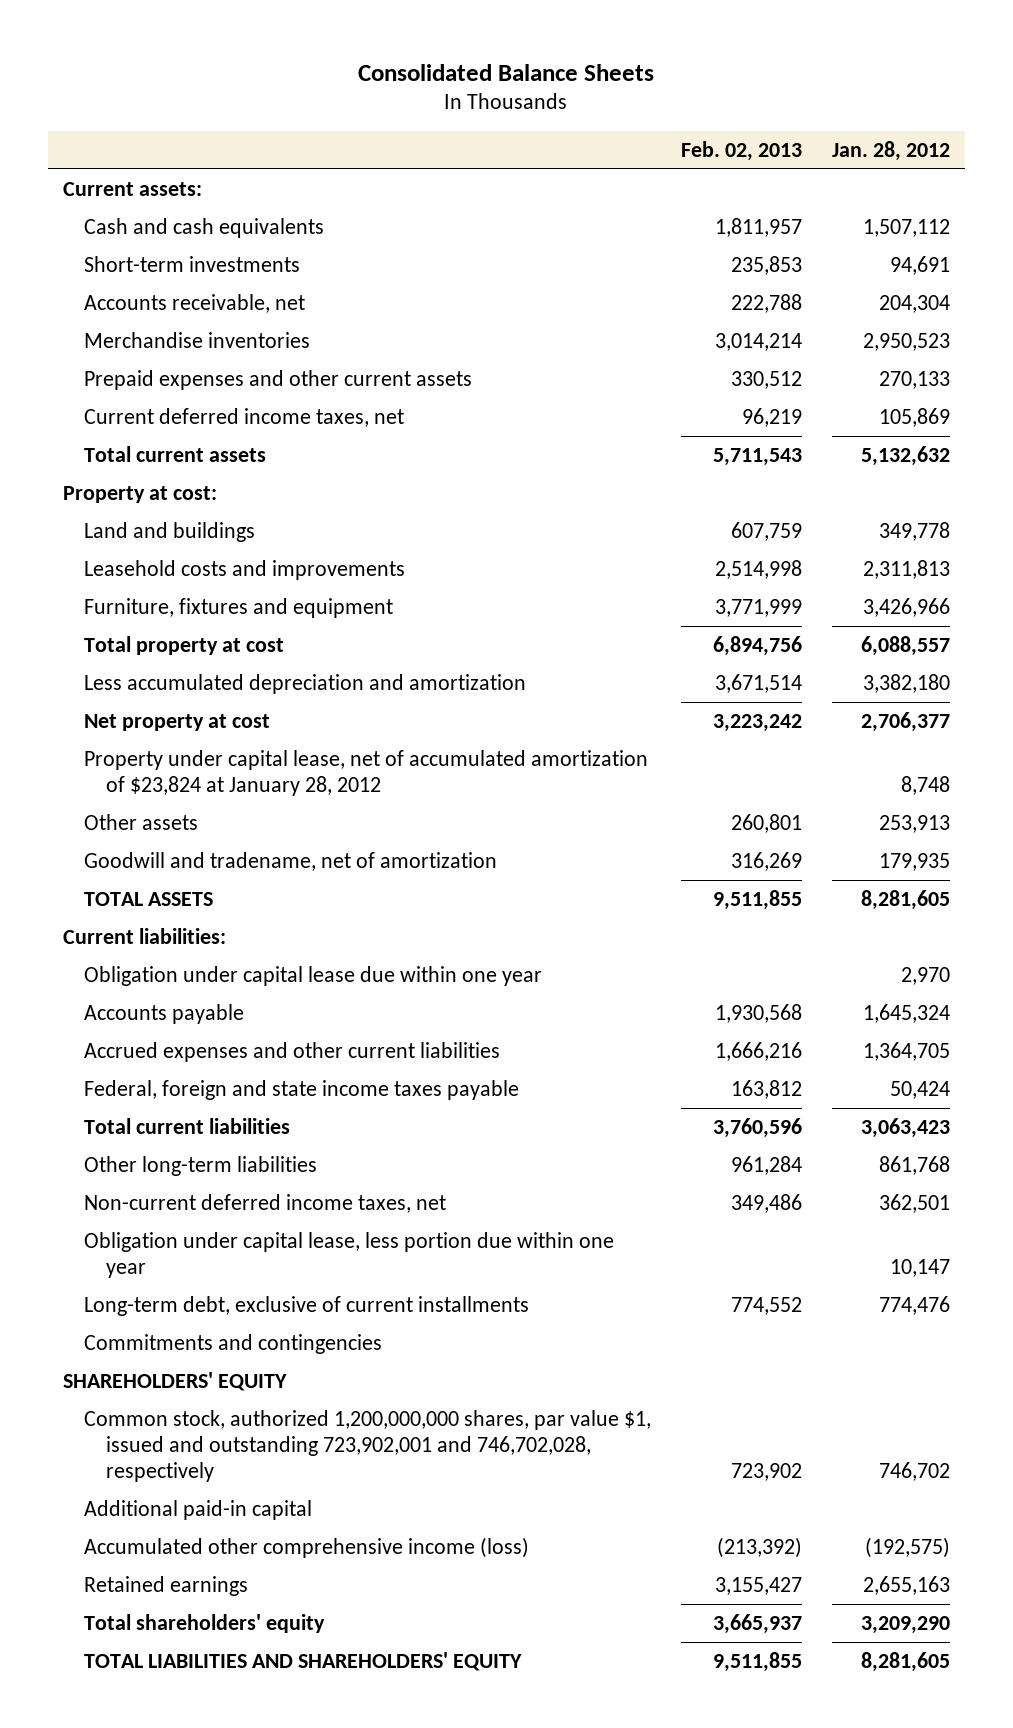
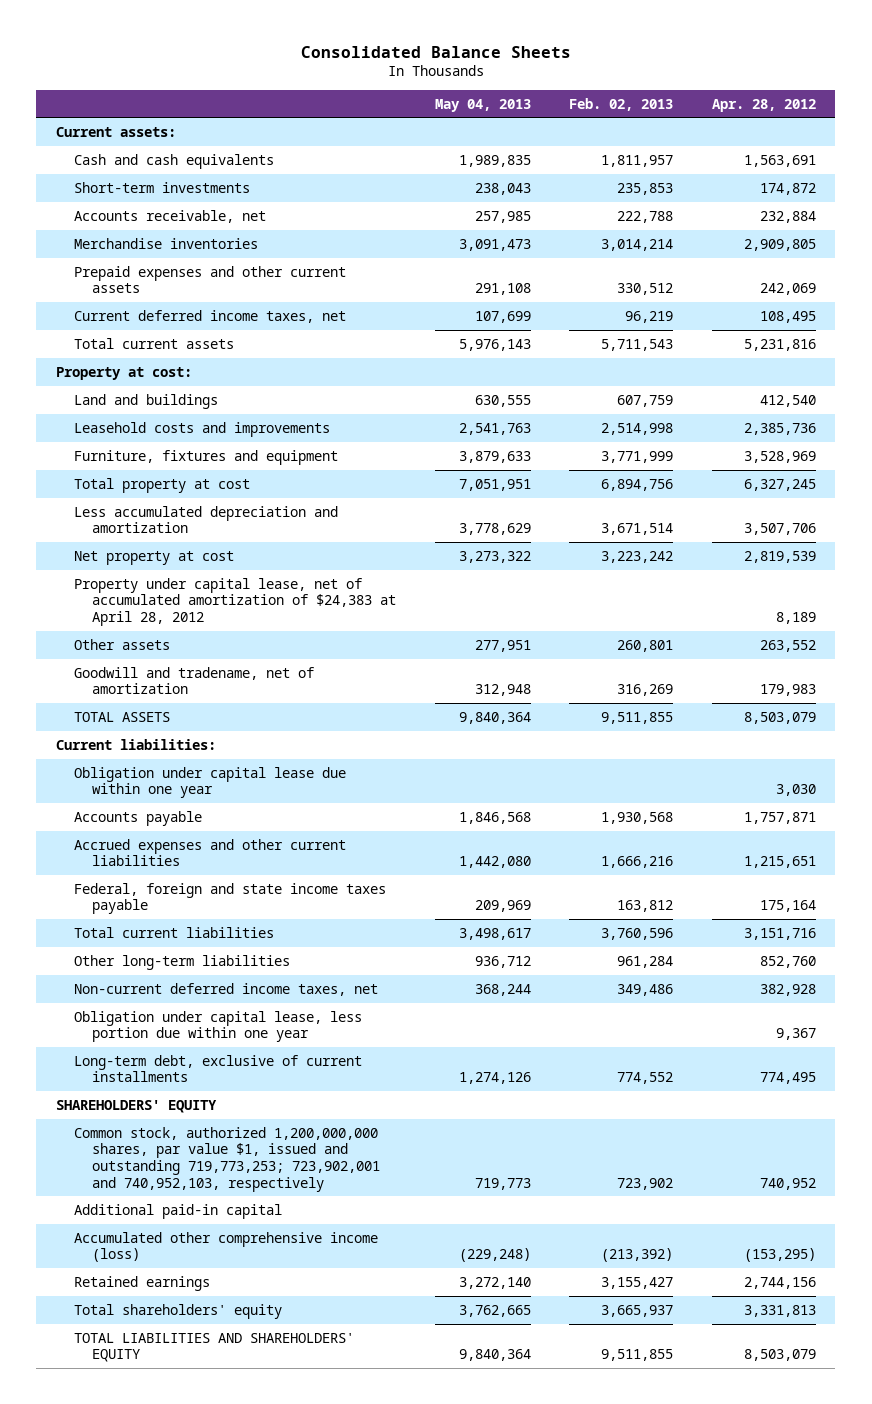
- | Feb. 02, 2013 | Jan. 28, 2012
+ | May 04, 2013 | Feb. 02, 2013 | Apr. 28, 2012
- Property under capital lease, net of accumulated amortization of $23,824 at January 28, 2012 | | 8,748
+ Property under capital lease, net of accumulated amortization of $24,383 at April 28, 2012 | | | 8,189
- Commitments and contingencies
- Common stock, authorized 1,200,000,000 shares, par value $1, issued and outstanding 723,902,001 and 746,702,028, respectively | 723,902 | 746,702
+ Common stock, authorized 1,200,000,000 shares, par value $1, issued and outstanding 719,773,253; 723,902,001 and 740,952,103, respectively | 719,773 | 723,902 | 740,952

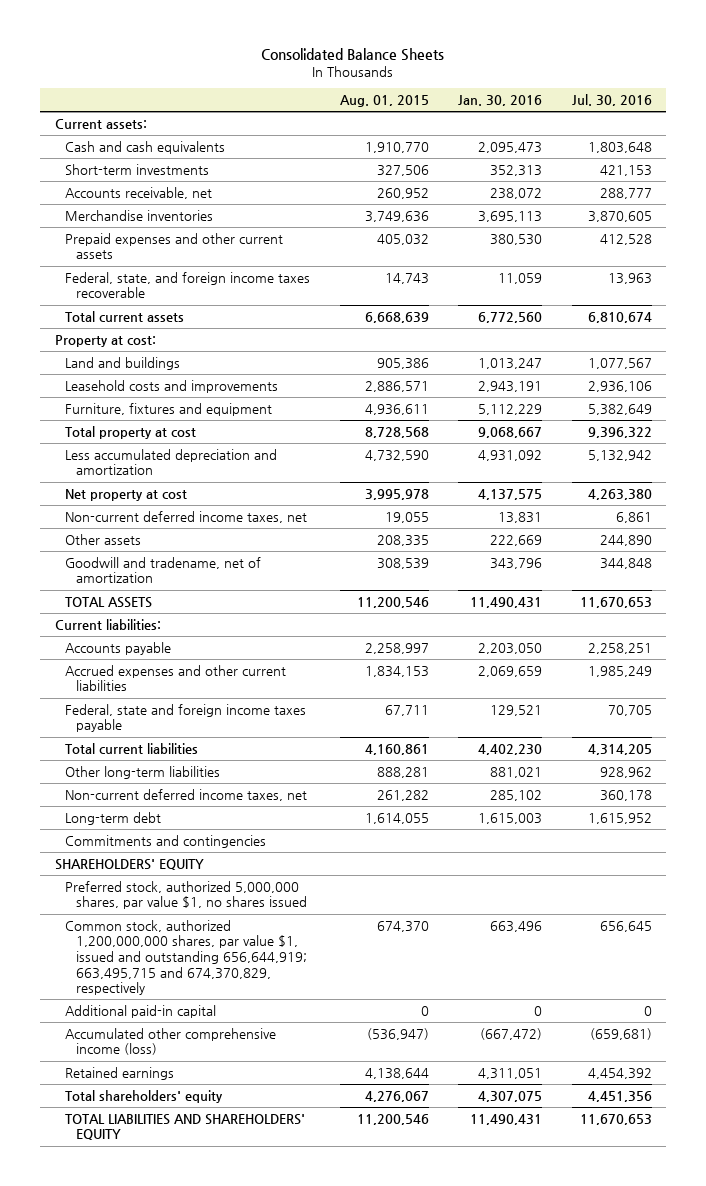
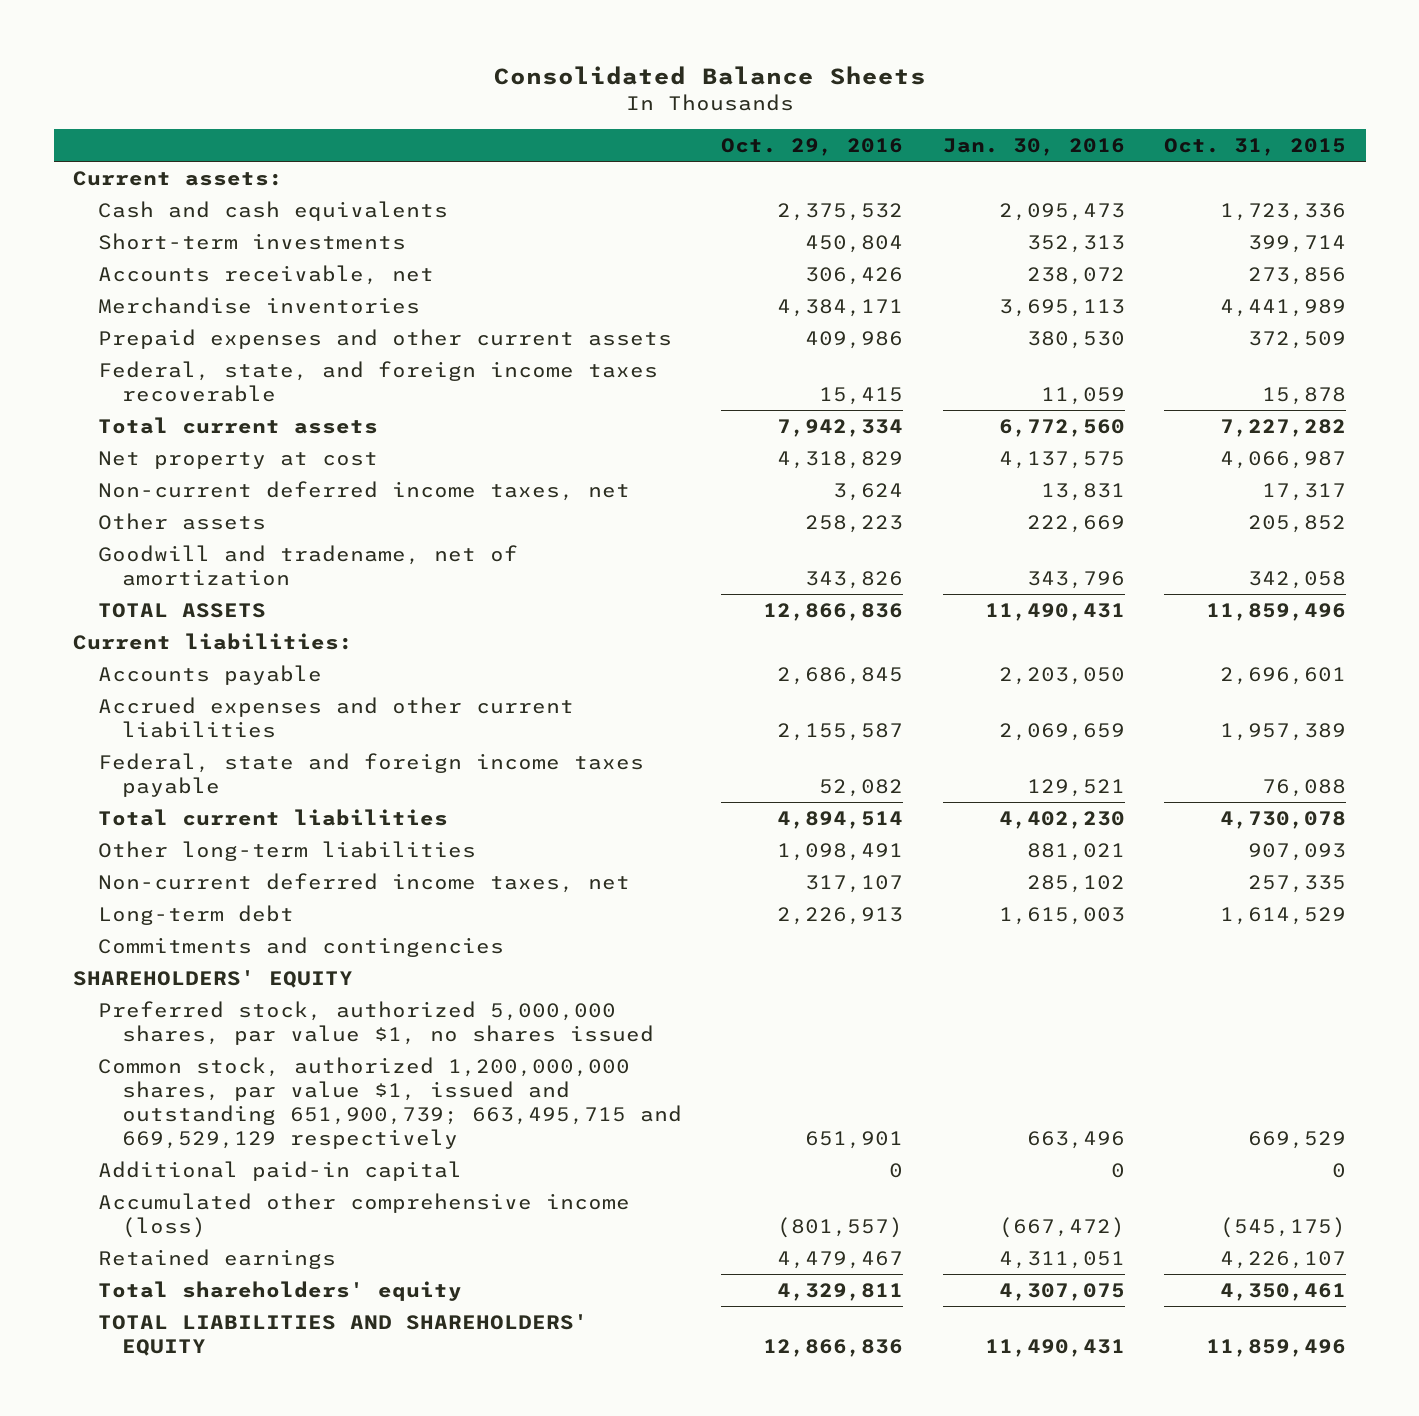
- | Aug. 01, 2015 | Jan. 30, 2016 | Jul. 30, 2016
+ | Oct. 29, 2016 | Jan. 30, 2016 | Oct. 31, 2015
- Property at cost:
- Land and buildings | 905,386 | 1,013,247 | 1,077,567
- Leasehold costs and improvements | 2,886,571 | 2,943,191 | 2,936,106
- Furniture, fixtures and equipment | 4,936,611 | 5,112,229 | 5,382,649
- Total property at cost | 8,728,568 | 9,068,667 | 9,396,322
- Less accumulated depreciation and amortization | 4,732,590 | 4,931,092 | 5,132,942
- Common stock, authorized 1,200,000,000 shares, par value $1, issued and outstanding 656,644,919; 663,495,715 and 674,370,829, respectively | 674,370 | 663,496 | 656,645
+ Common stock, authorized 1,200,000,000 shares, par value $1, issued and outstanding 651,900,739; 663,495,715 and 669,529,129 respectively | 651,901 | 663,496 | 669,529

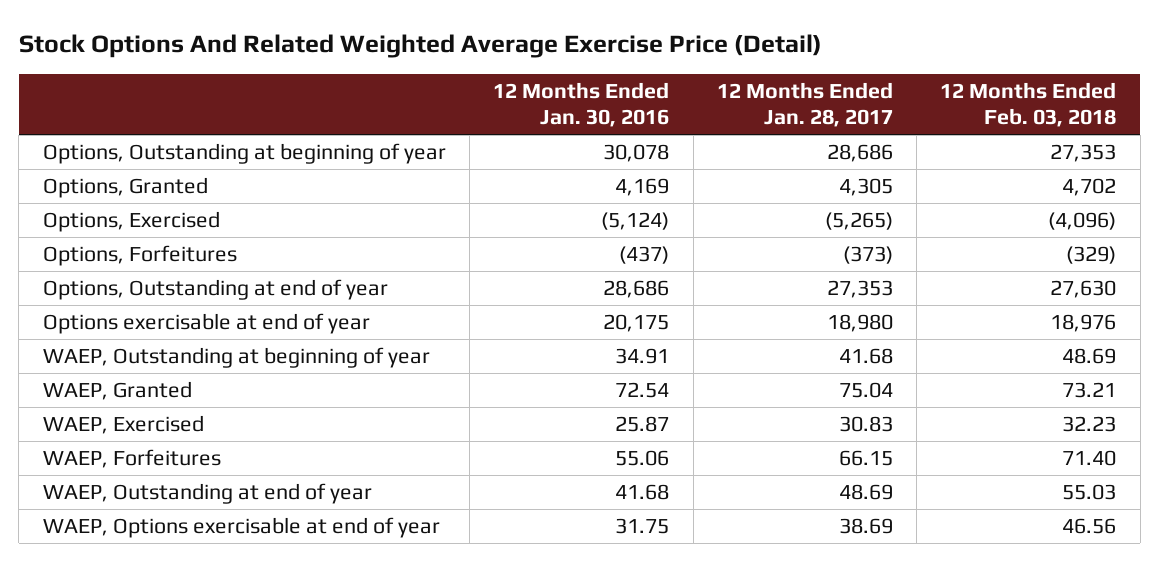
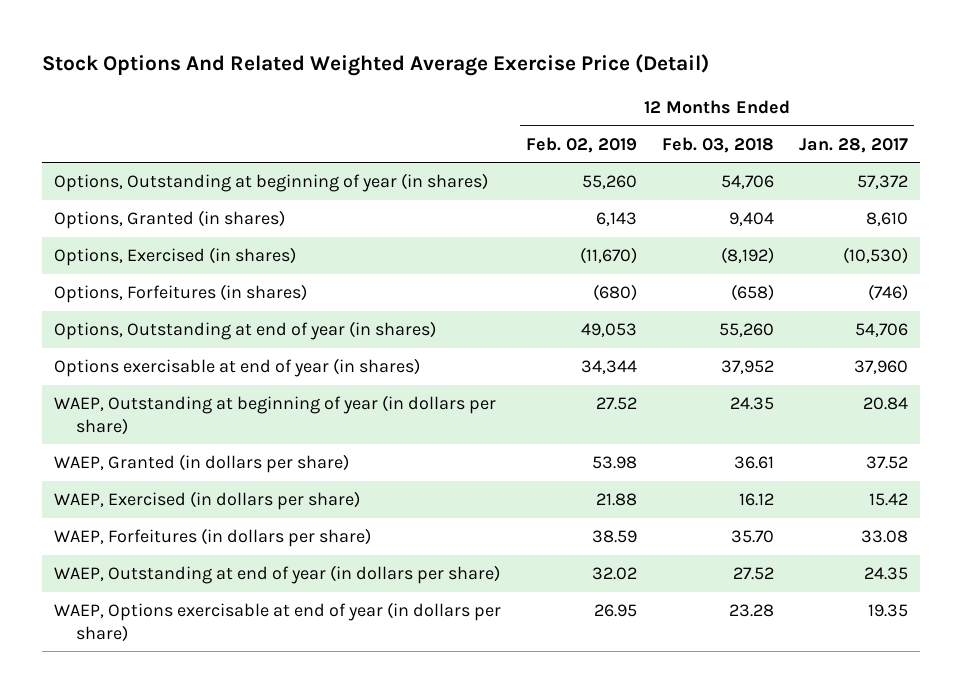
- | 12 Months Ended Jan. 30, 2016 | 12 Months Ended Jan. 28, 2017 | 12 Months Ended Feb. 03, 2018
+ | 12 Months Ended Feb. 02, 2019 | 12 Months Ended Feb. 03, 2018 | 12 Months Ended Jan. 28, 2017
- Options, Outstanding at beginning of year | 30,078 | 28,686 | 27,353
- Options, Granted | 4,169 | 4,305 | 4,702
- Options, Exercised | (5,124) | (5,265) | (4,096)
- Options, Forfeitures | (437) | (373) | (329)
- Options, Outstanding at end of year | 28,686 | 27,353 | 27,630
- Options exercisable at end of year | 20,175 | 18,980 | 18,976
- WAEP, Outstanding at beginning of year | 34.91 | 41.68 | 48.69
- WAEP, Granted | 72.54 | 75.04 | 73.21
- WAEP, Exercised | 25.87 | 30.83 | 32.23
- WAEP, Forfeitures | 55.06 | 66.15 | 71.40
- WAEP, Outstanding at end of year | 41.68 | 48.69 | 55.03
- WAEP, Options exercisable at end of year | 31.75 | 38.69 | 46.56
+ Options, Outstanding at beginning of year (in shares) | 55,260 | 54,706 | 57,372
+ Options, Granted (in shares) | 6,143 | 9,404 | 8,610
+ Options, Exercised (in shares) | (11,670) | (8,192) | (10,530)
+ Options, Forfeitures (in shares) | (680) | (658) | (746)
+ Options, Outstanding at end of year (in shares) | 49,053 | 55,260 | 54,706
+ Options exercisable at end of year (in shares) | 34,344 | 37,952 | 37,960
+ WAEP, Outstanding at beginning of year (in dollars per share) | 27.52 | 24.35 | 20.84
+ WAEP, Granted (in dollars per share) | 53.98 | 36.61 | 37.52
+ WAEP, Exercised (in dollars per share) | 21.88 | 16.12 | 15.42
+ WAEP, Forfeitures (in dollars per share) | 38.59 | 35.70 | 33.08
+ WAEP, Outstanding at end of year (in dollars per share) | 32.02 | 27.52 | 24.35
+ WAEP, Options exercisable at end of year (in dollars per share) | 26.95 | 23.28 | 19.35

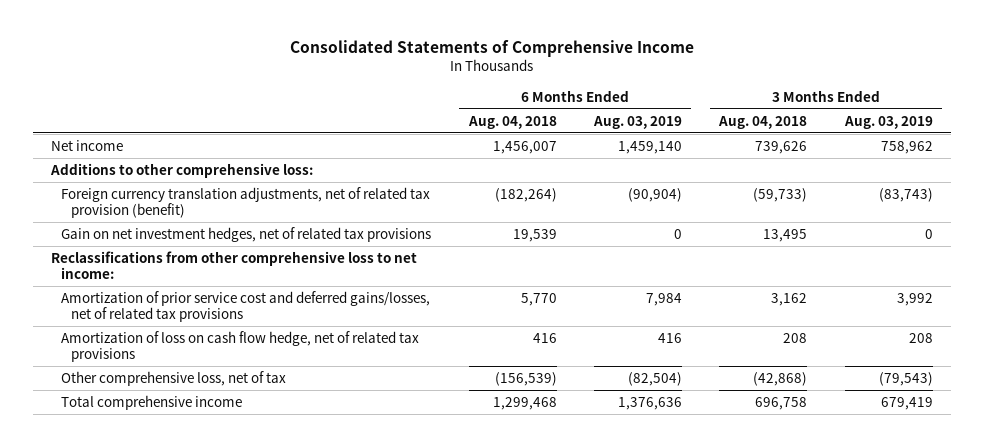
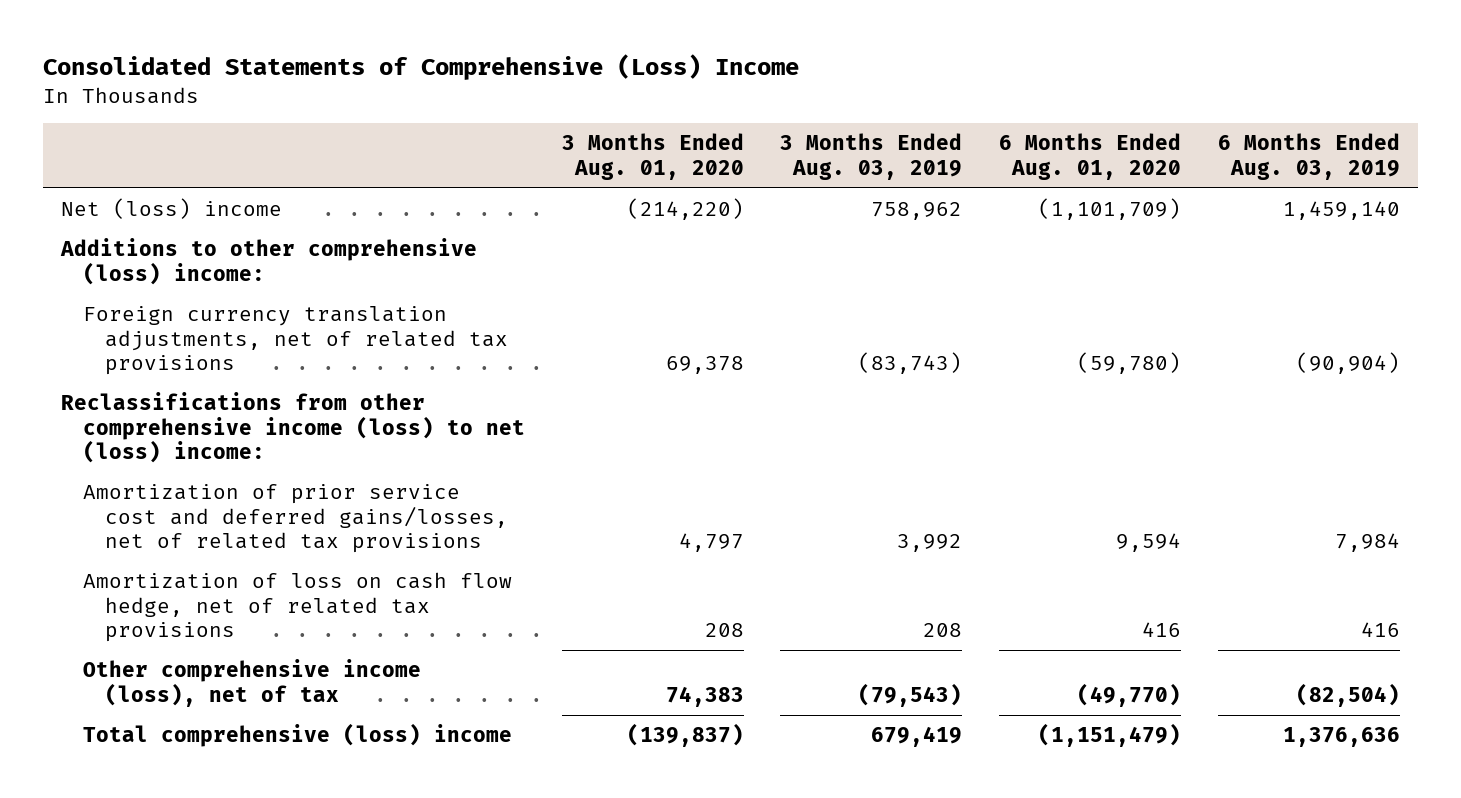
- Consolidated Statements of Comprehensive Income
+ Consolidated Statements of Comprehensive (Loss) Income
- | 6 Months Ended Aug. 04, 2018 | 6 Months Ended Aug. 03, 2019 | 3 Months Ended Aug. 04, 2018 | 3 Months Ended Aug. 03, 2019
+ | 3 Months Ended Aug. 01, 2020 | 3 Months Ended Aug. 03, 2019 | 6 Months Ended Aug. 01, 2020 | 6 Months Ended Aug. 03, 2019
- Net income | 1,456,007 | 1,459,140 | 739,626 | 758,962
- Additions to other comprehensive loss:
- Foreign currency translation adjustments, net of related tax provision (benefit) | (182,264) | (90,904) | (59,733) | (83,743)
- Gain on net investment hedges, net of related tax provisions | 19,539 | 0 | 13,495 | 0
- Reclassifications from other comprehensive loss to net income:
+ Net (loss) income | (214,220) | 758,962 | (1,101,709) | 1,459,140
+ Additions to other comprehensive (loss) income:
+ Foreign currency translation adjustments, net of related tax provisions | 69,378 | (83,743) | (59,780) | (90,904)
+ Reclassifications from other comprehensive income (loss) to net (loss) income:
- Other comprehensive loss, net of tax | (156,539) | (82,504) | (42,868) | (79,543)
- Total comprehensive income | 1,299,468 | 1,376,636 | 696,758 | 679,419
+ Other comprehensive income (loss), net of tax | 74,383 | (79,543) | (49,770) | (82,504)
+ Total comprehensive (loss) income | (139,837) | 679,419 | (1,151,479) | 1,376,636

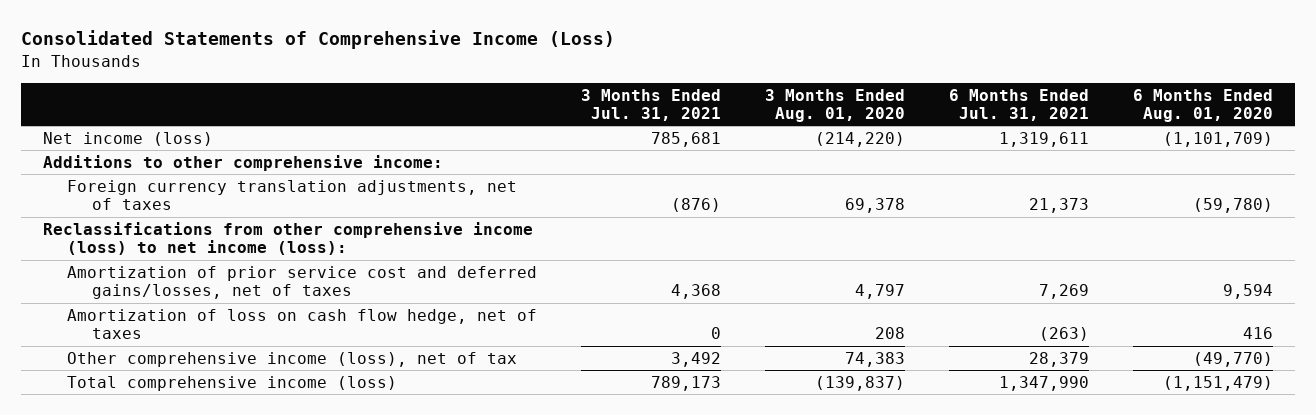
- Consolidated Statements of Comprehensive (Loss) Income
+ Consolidated Statements of Comprehensive Income (Loss)
- | 3 Months Ended Aug. 01, 2020 | 3 Months Ended Aug. 03, 2019 | 6 Months Ended Aug. 01, 2020 | 6 Months Ended Aug. 03, 2019
+ | 3 Months Ended Jul. 31, 2021 | 3 Months Ended Aug. 01, 2020 | 6 Months Ended Jul. 31, 2021 | 6 Months Ended Aug. 01, 2020
- Net (loss) income | (214,220) | 758,962 | (1,101,709) | 1,459,140
- Additions to other comprehensive (loss) income:
- Foreign currency translation adjustments, net of related tax provisions | 69,378 | (83,743) | (59,780) | (90,904)
- Reclassifications from other comprehensive income (loss) to net (loss) income:
- Amortization of prior service cost and deferred gains/losses, net of related tax provisions | 4,797 | 3,992 | 9,594 | 7,984
- Amortization of loss on cash flow hedge, net of related tax provisions | 208 | 208 | 416 | 416
+ Net income (loss) | 785,681 | (214,220) | 1,319,611 | (1,101,709)
+ Additions to other comprehensive income:
+ Foreign currency translation adjustments, net of taxes | (876) | 69,378 | 21,373 | (59,780)
+ Reclassifications from other comprehensive income (loss) to net income (loss):
+ Amortization of prior service cost and deferred gains/losses, net of taxes | 4,368 | 4,797 | 7,269 | 9,594
+ Amortization of loss on cash flow hedge, net of taxes | 0 | 208 | (263) | 416
- Total comprehensive (loss) income | (139,837) | 679,419 | (1,151,479) | 1,376,636
+ Total comprehensive income (loss) | 789,173 | (139,837) | 1,347,990 | (1,151,479)

